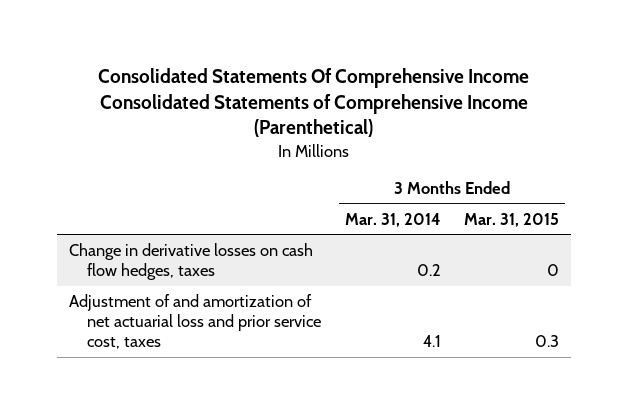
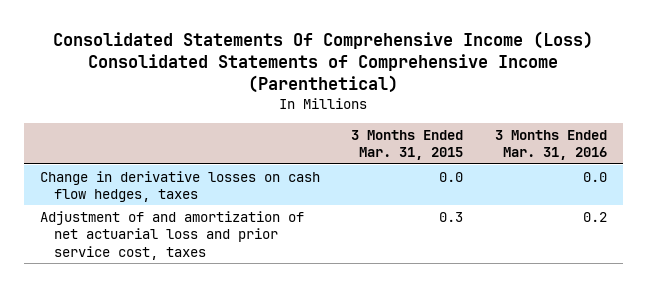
- Consolidated Statements Of Comprehensive Income Consolidated Statements of Comprehensive Income (Parenthetical)
+ Consolidated Statements Of Comprehensive Income (Loss) Consolidated Statements of Comprehensive Income (Parenthetical)
- | 3 Months Ended Mar. 31, 2014 | 3 Months Ended Mar. 31, 2015
+ | 3 Months Ended Mar. 31, 2015 | 3 Months Ended Mar. 31, 2016
- Change in derivative losses on cash flow hedges, taxes | 0.2 | 0
+ Change in derivative losses on cash flow hedges, taxes | 0.0 | 0.0

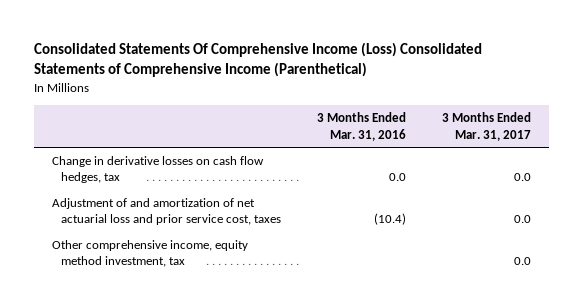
- | 3 Months Ended Mar. 31, 2015 | 3 Months Ended Mar. 31, 2016
+ | 3 Months Ended Mar. 31, 2016 | 3 Months Ended Mar. 31, 2017
- Change in derivative losses on cash flow hedges, taxes | 0.0 | 0.0
- Adjustment of and amortization of net actuarial loss and prior service cost, taxes | 0.3 | 0.2
+ Change in derivative losses on cash flow hedges, tax | 0.0 | 0.0
+ Adjustment of and amortization of net actuarial loss and prior service cost, taxes | (10.4) | 0.0
+ Other comprehensive income, equity method investment, tax | | 0.0

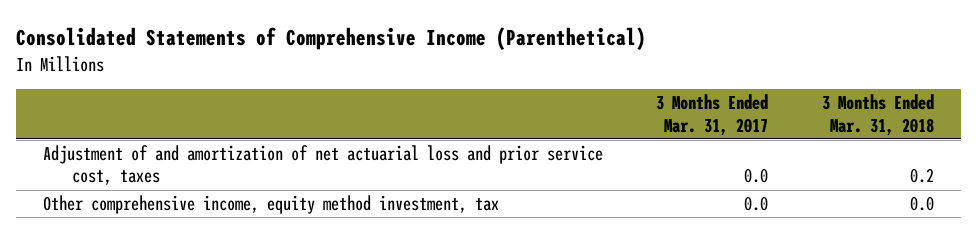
- Consolidated Statements Of Comprehensive Income (Loss) Consolidated Statements of Comprehensive Income (Parenthetical)
+ Consolidated Statements of Comprehensive Income (Parenthetical)
- | 3 Months Ended Mar. 31, 2016 | 3 Months Ended Mar. 31, 2017
+ | 3 Months Ended Mar. 31, 2017 | 3 Months Ended Mar. 31, 2018
- Change in derivative losses on cash flow hedges, tax | 0.0 | 0.0

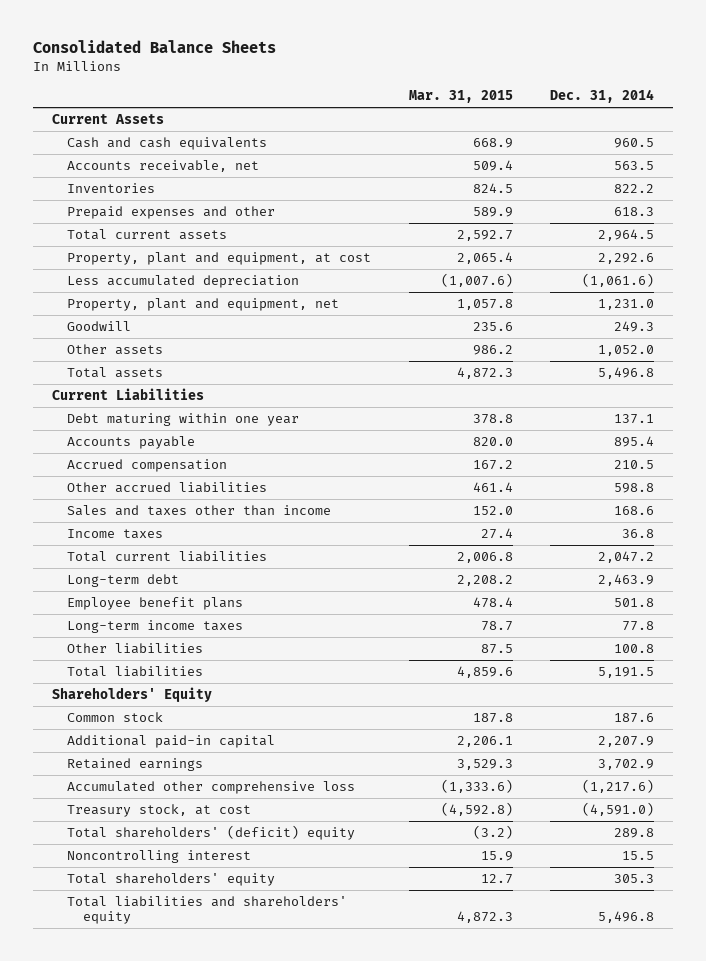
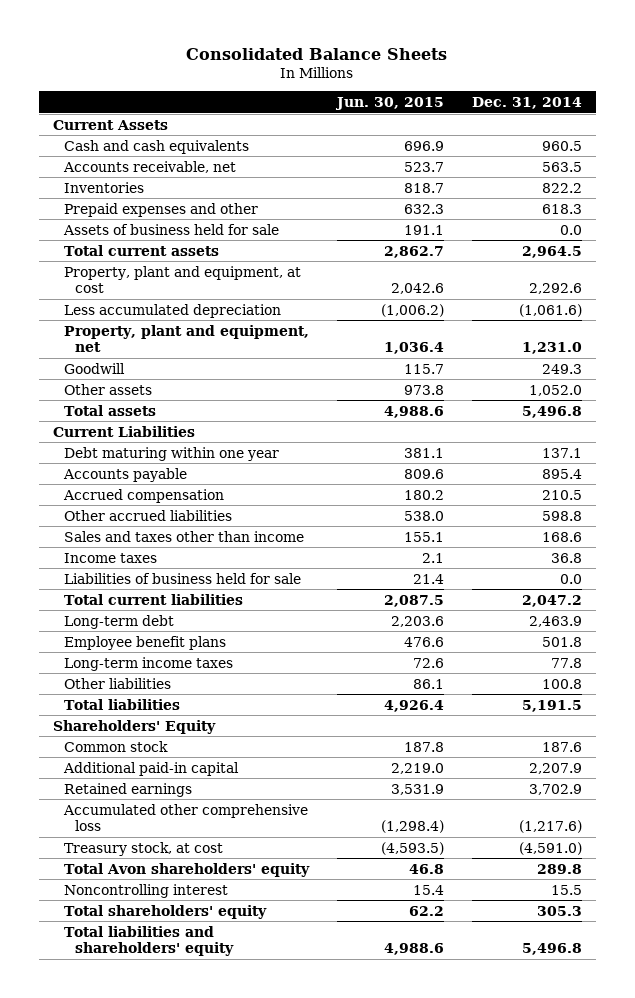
- | Mar. 31, 2015 | Dec. 31, 2014
+ | Jun. 30, 2015 | Dec. 31, 2014
+ Assets of business held for sale | 191.1 | 0.0
+ Liabilities of business held for sale | 21.4 | 0.0
- Total shareholders' (deficit) equity | (3.2) | 289.8
+ Total Avon shareholders' equity | 46.8 | 289.8

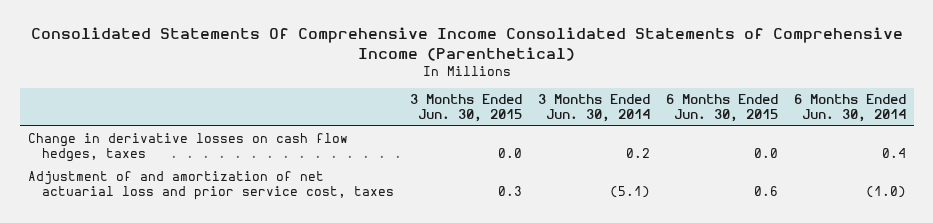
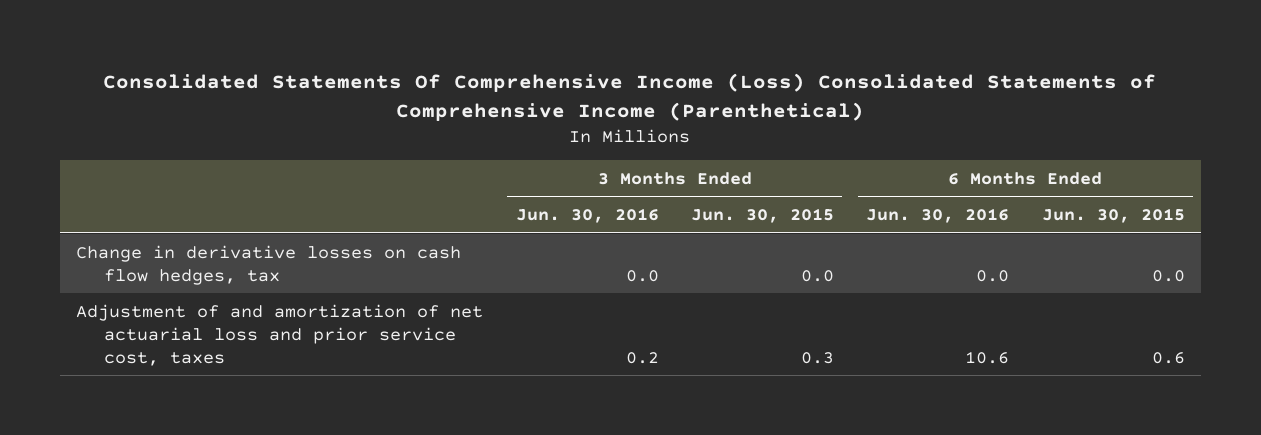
- Consolidated Statements Of Comprehensive Income Consolidated Statements of Comprehensive Income (Parenthetical)
+ Consolidated Statements Of Comprehensive Income (Loss) Consolidated Statements of Comprehensive Income (Parenthetical)
- | 3 Months Ended Jun. 30, 2015 | 3 Months Ended Jun. 30, 2014 | 6 Months Ended Jun. 30, 2015 | 6 Months Ended Jun. 30, 2014
+ | 3 Months Ended Jun. 30, 2016 | 3 Months Ended Jun. 30, 2015 | 6 Months Ended Jun. 30, 2016 | 6 Months Ended Jun. 30, 2015
- Change in derivative losses on cash flow hedges, taxes | 0.0 | 0.2 | 0.0 | 0.4
+ Change in derivative losses on cash flow hedges, tax | 0.0 | 0.0 | 0.0 | 0.0

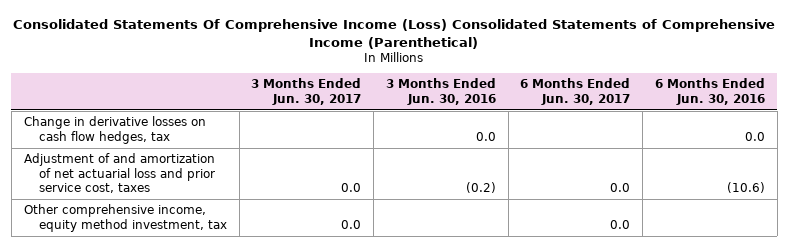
- | 3 Months Ended Jun. 30, 2016 | 3 Months Ended Jun. 30, 2015 | 6 Months Ended Jun. 30, 2016 | 6 Months Ended Jun. 30, 2015
+ | 3 Months Ended Jun. 30, 2017 | 3 Months Ended Jun. 30, 2016 | 6 Months Ended Jun. 30, 2017 | 6 Months Ended Jun. 30, 2016
- Adjustment of and amortization of net actuarial loss and prior service cost, taxes | 0.2 | 0.3 | 10.6 | 0.6
+ Adjustment of and amortization of net actuarial loss and prior service cost, taxes | 0.0 | (0.2) | 0.0 | (10.6)
+ Other comprehensive income, equity method investment, tax | 0.0 | | 0.0 |

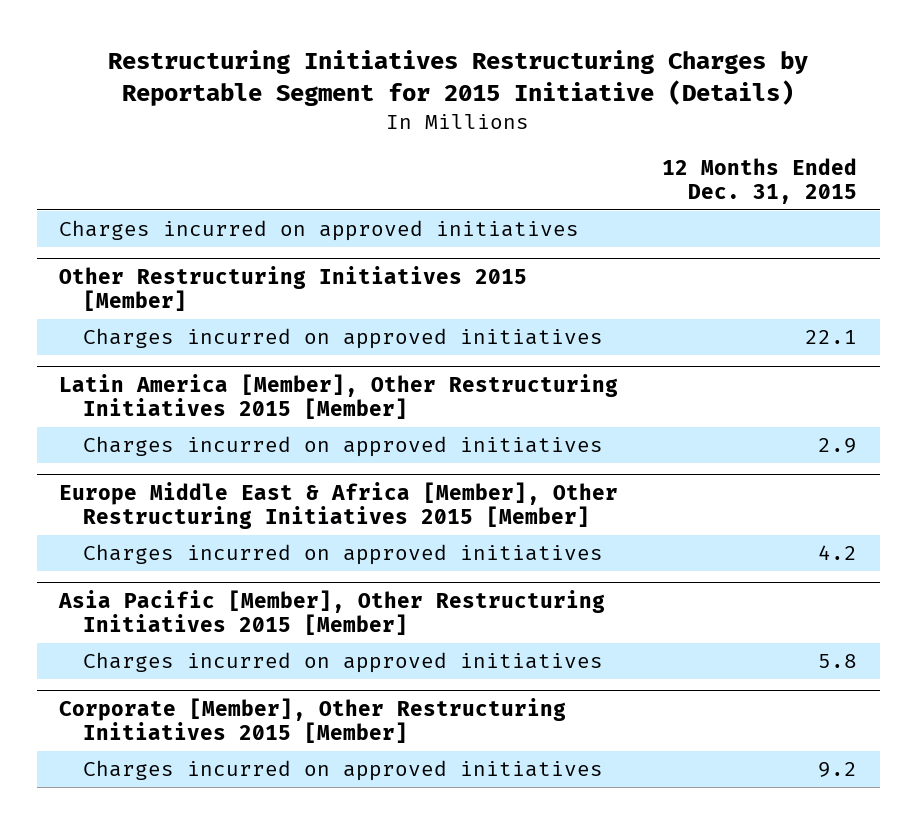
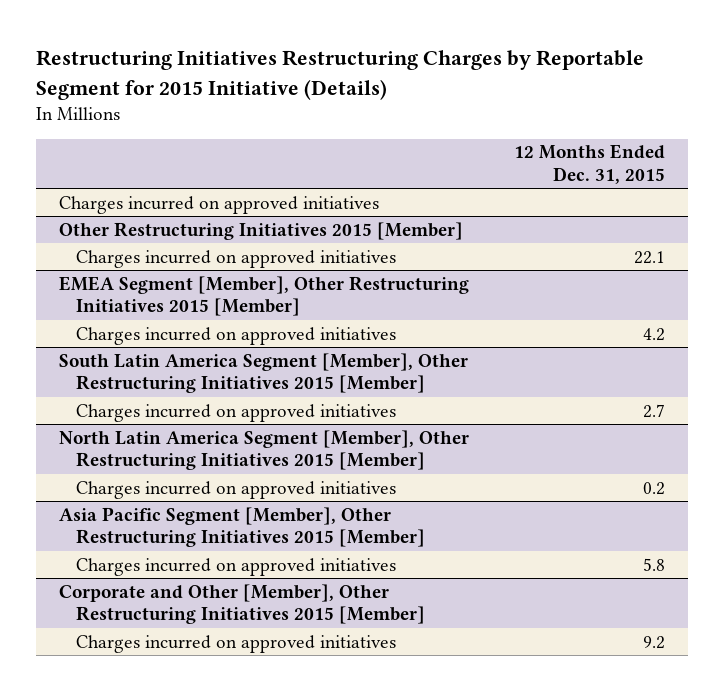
- Latin America [Member], Other Restructuring Initiatives 2015 [Member]
- Charges incurred on approved initiatives | 2.9
- Europe Middle East & Africa [Member], Other Restructuring Initiatives 2015 [Member]
+ EMEA Segment [Member], Other Restructuring Initiatives 2015 [Member]
- Asia Pacific [Member], Other Restructuring Initiatives 2015 [Member]
+ South Latin America Segment [Member], Other Restructuring Initiatives 2015 [Member]
+ Charges incurred on approved initiatives | 2.7
+ North Latin America Segment [Member], Other Restructuring Initiatives 2015 [Member]
+ Charges incurred on approved initiatives | 0.2
+ Asia Pacific Segment [Member], Other Restructuring Initiatives 2015 [Member]
- Corporate [Member], Other Restructuring Initiatives 2015 [Member]
+ Corporate and Other [Member], Other Restructuring Initiatives 2015 [Member]

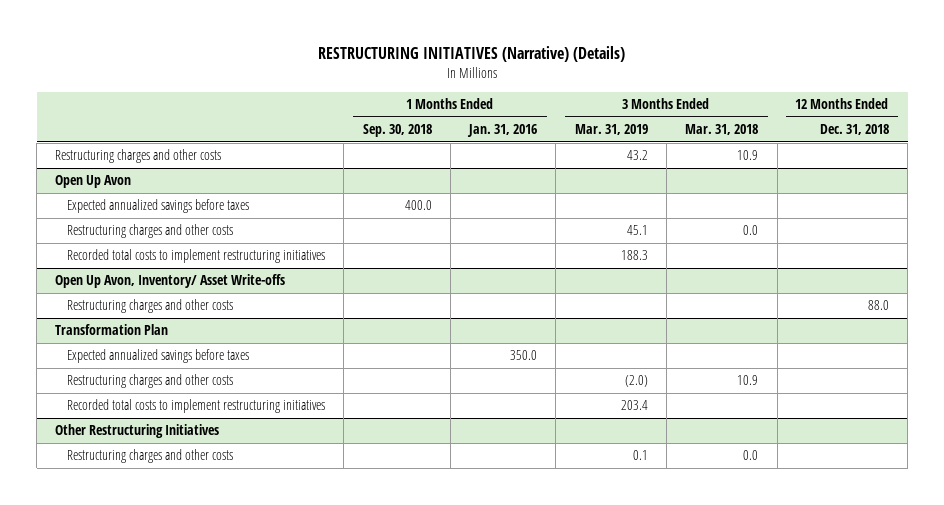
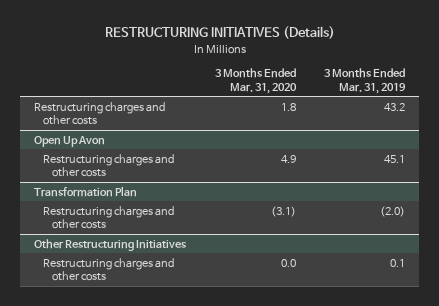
- RESTRUCTURING INITIATIVES (Narrative) (Details)
+ RESTRUCTURING INITIATIVES (Details)
- | 1 Months Ended Sep. 30, 2018 | 1 Months Ended Jan. 31, 2016 | 3 Months Ended Mar. 31, 2019 | 3 Months Ended Mar. 31, 2018 | 12 Months Ended Dec. 31, 2018
+ | 3 Months Ended Mar. 31, 2020 | 3 Months Ended Mar. 31, 2019
@ Open Up Avon
- Expected annualized savings before taxes | 400.0 | | | |
- Recorded total costs to implement restructuring initiatives | | | 188.3 | |
- Open Up Avon, Inventory/ Asset Write-offs
- Restructuring charges and other costs | | | | | 88.0
@ Transformation Plan
- Expected annualized savings before taxes | | 350.0 | | |
- Recorded total costs to implement restructuring initiatives | | | 203.4 | |

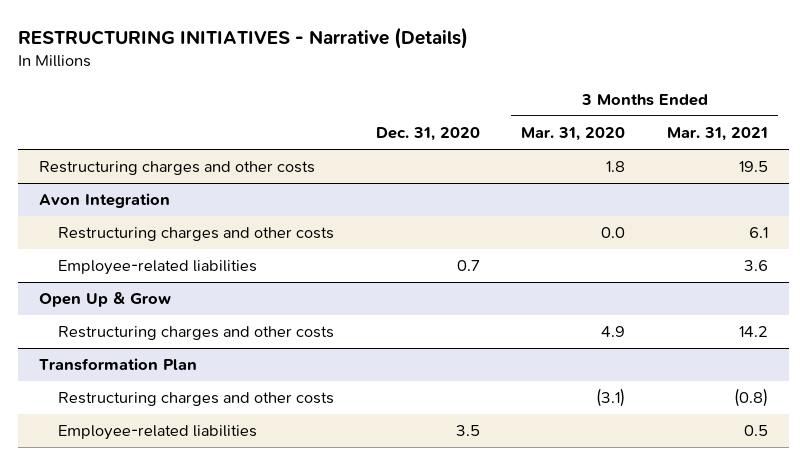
- RESTRUCTURING INITIATIVES (Details)
+ RESTRUCTURING INITIATIVES - Narrative (Details)
- | 3 Months Ended Mar. 31, 2020 | 3 Months Ended Mar. 31, 2019
+ | Dec. 31, 2020 | 3 Months Ended Mar. 31, 2020 | 3 Months Ended Mar. 31, 2021
- Open Up Avon
+ Avon Integration
+ Restructuring charges and other costs | | 0.0 | 6.1
+ Employee-related liabilities | 0.7 | | 3.6
+ Open Up & Grow
- Other Restructuring Initiatives
- Restructuring charges and other costs | 0.0 | 0.1
@ Transformation Plan
+ Employee-related liabilities | 3.5 | | 0.5

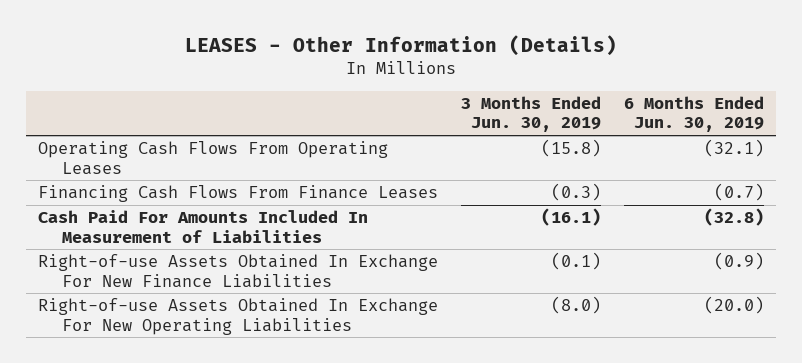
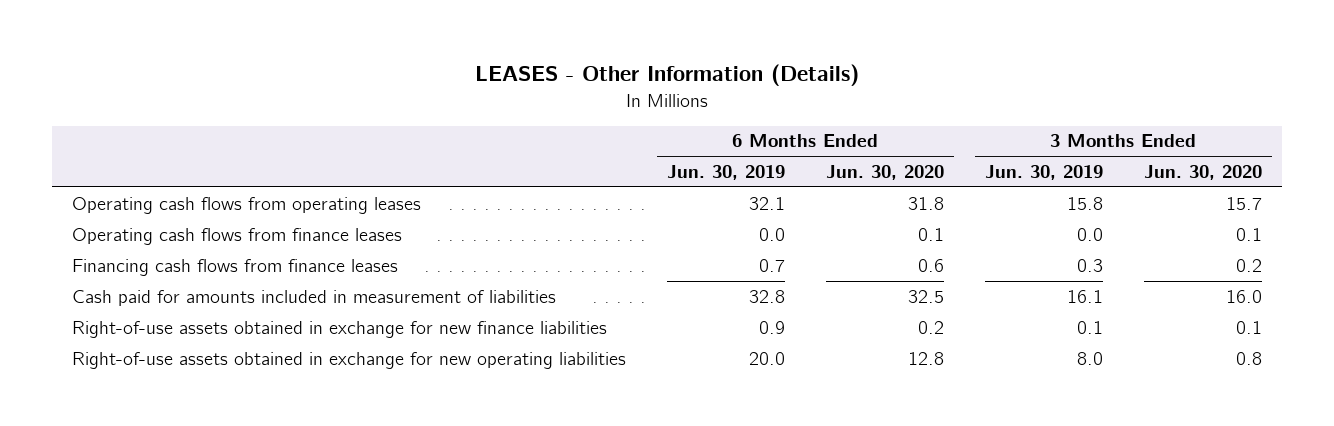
- | 3 Months Ended Jun. 30, 2019 | 6 Months Ended Jun. 30, 2019
+ | 6 Months Ended Jun. 30, 2019 | 6 Months Ended Jun. 30, 2020 | 3 Months Ended Jun. 30, 2019 | 3 Months Ended Jun. 30, 2020
- Operating Cash Flows From Operating Leases | (15.8) | (32.1)
- Financing Cash Flows From Finance Leases | (0.3) | (0.7)
- Cash Paid For Amounts Included In Measurement of Liabilities | (16.1) | (32.8)
- Right-of-use Assets Obtained In Exchange For New Finance Liabilities | (0.1) | (0.9)
- Right-of-use Assets Obtained In Exchange For New Operating Liabilities | (8.0) | (20.0)
+ Operating cash flows from operating leases | 32.1 | 31.8 | 15.8 | 15.7
+ Operating cash flows from finance leases | 0.0 | 0.1 | 0.0 | 0.1
+ Financing cash flows from finance leases | 0.7 | 0.6 | 0.3 | 0.2
+ Cash paid for amounts included in measurement of liabilities | 32.8 | 32.5 | 16.1 | 16.0
+ Right-of-use assets obtained in exchange for new finance liabilities | 0.9 | 0.2 | 0.1 | 0.1
+ Right-of-use assets obtained in exchange for new operating liabilities | 20.0 | 12.8 | 8.0 | 0.8

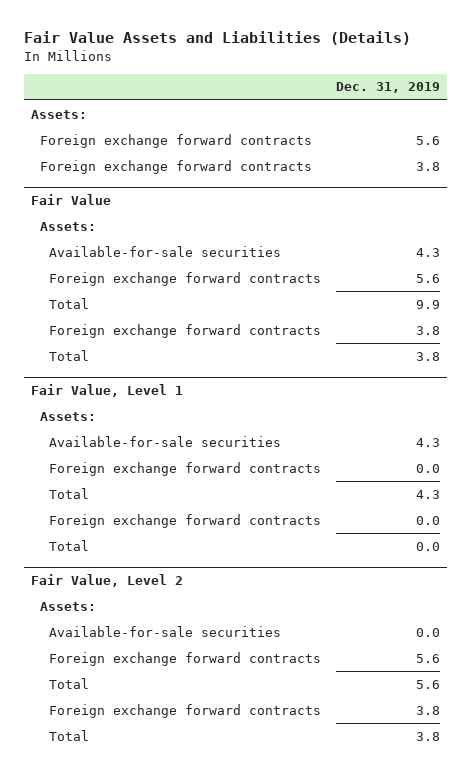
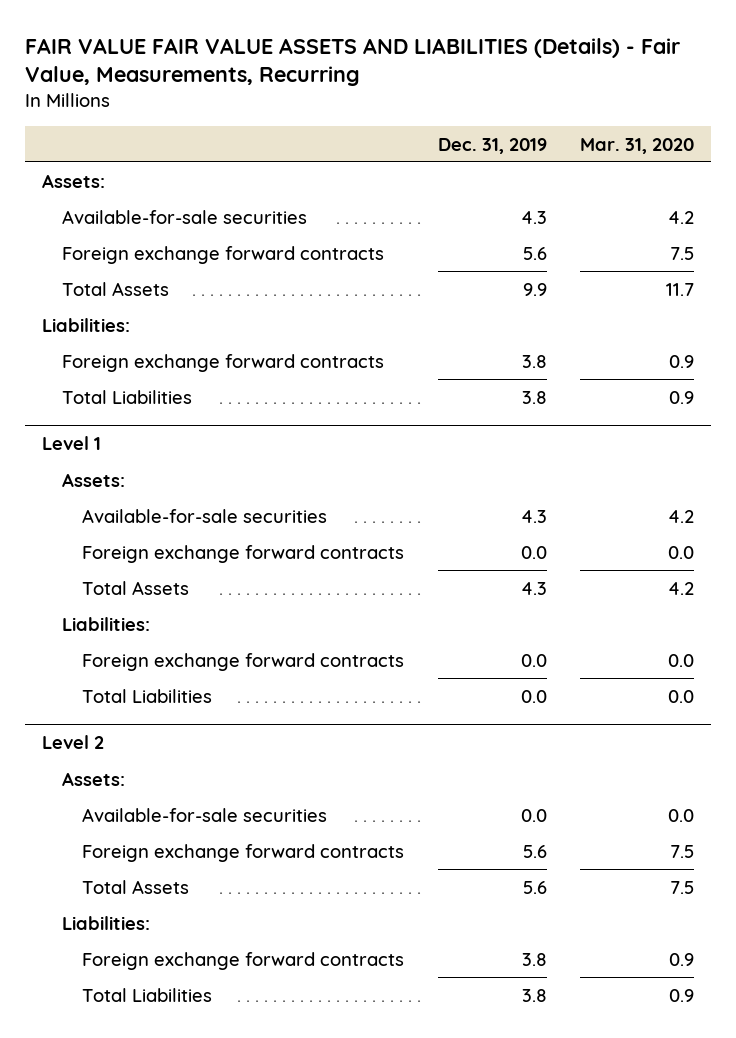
- Fair Value Assets and Liabilities (Details)
+ FAIR VALUE FAIR VALUE ASSETS AND LIABILITIES (Details) - Fair Value, Measurements, Recurring
- | Dec. 31, 2019
+ | Dec. 31, 2019 | Mar. 31, 2020
- Foreign exchange forward contracts | 5.6
- Foreign exchange forward contracts | 3.8
- Fair Value
- Assets:
- Total | 9.9
+ Total Assets | 9.9 | 11.7
+ Liabilities:
- Total | 3.8
- Fair Value, Level 1
+ Total Liabilities | 3.8 | 0.9
+ Level 1
- Total | 4.3
+ Total Assets | 4.3 | 4.2
+ Liabilities:
- Total | 0.0
- Fair Value, Level 2
+ Total Liabilities | 0.0 | 0.0
+ Level 2
- Total | 5.6
+ Total Assets | 5.6 | 7.5
+ Liabilities:
- Total | 3.8
+ Total Liabilities | 3.8 | 0.9

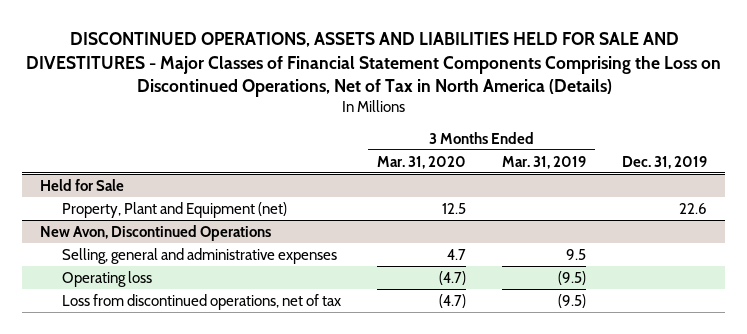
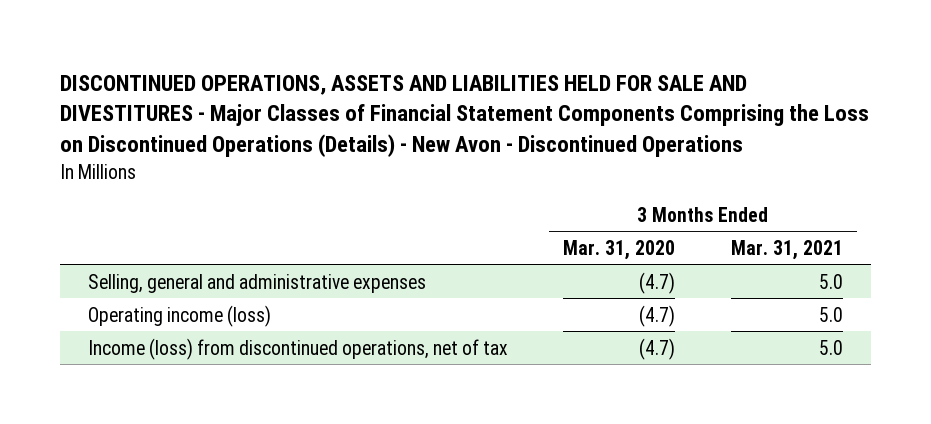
- DISCONTINUED OPERATIONS, ASSETS AND LIABILITIES HELD FOR SALE AND DIVESTITURES - Major Classes of Financial Statement Components Comprising the Loss on Discontinued Operations, Net of Tax in North America (Details)
+ DISCONTINUED OPERATIONS, ASSETS AND LIABILITIES HELD FOR SALE AND DIVESTITURES - Major Classes of Financial Statement Components Comprising the Loss on Discontinued Operations (Details) - New Avon - Discontinued Operations
- | 3 Months Ended Mar. 31, 2020 | 3 Months Ended Mar. 31, 2019 | Dec. 31, 2019
+ | 3 Months Ended Mar. 31, 2020 | 3 Months Ended Mar. 31, 2021
- Held for Sale
- Property, Plant and Equipment (net) | 12.5 | | 22.6
- New Avon, Discontinued Operations
- Selling, general and administrative expenses | 4.7 | 9.5 |
- Operating loss | (4.7) | (9.5) |
- Loss from discontinued operations, net of tax | (4.7) | (9.5) |
+ Selling, general and administrative expenses | (4.7) | 5.0
+ Operating income (loss) | (4.7) | 5.0
+ Income (loss) from discontinued operations, net of tax | (4.7) | 5.0

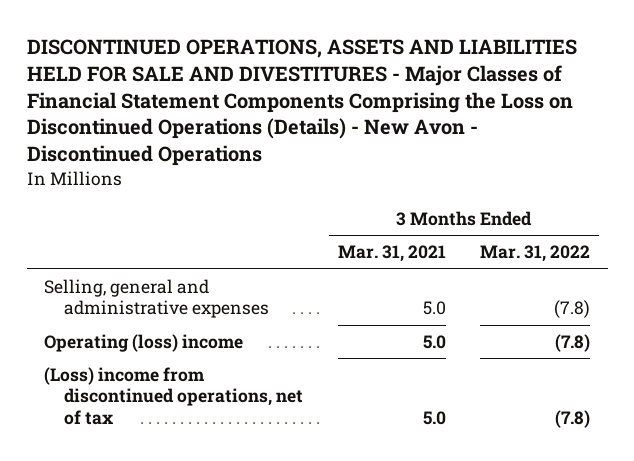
- | 3 Months Ended Mar. 31, 2020 | 3 Months Ended Mar. 31, 2021
+ | 3 Months Ended Mar. 31, 2021 | 3 Months Ended Mar. 31, 2022
- Operating income (loss) | (4.7) | 5.0
- Income (loss) from discontinued operations, net of tax | (4.7) | 5.0
+ Operating (loss) income | 5.0 | (7.8)
+ (Loss) income from discontinued operations, net of tax | 5.0 | (7.8)

